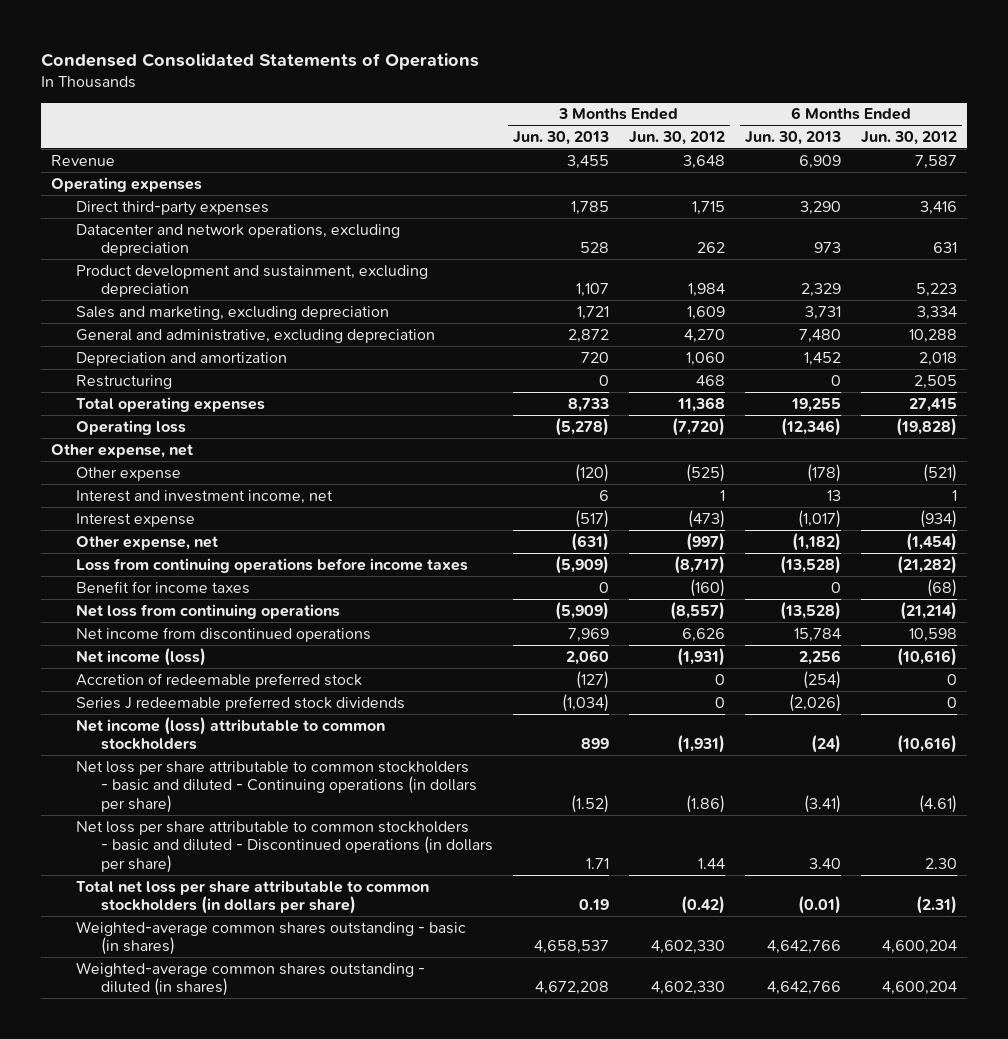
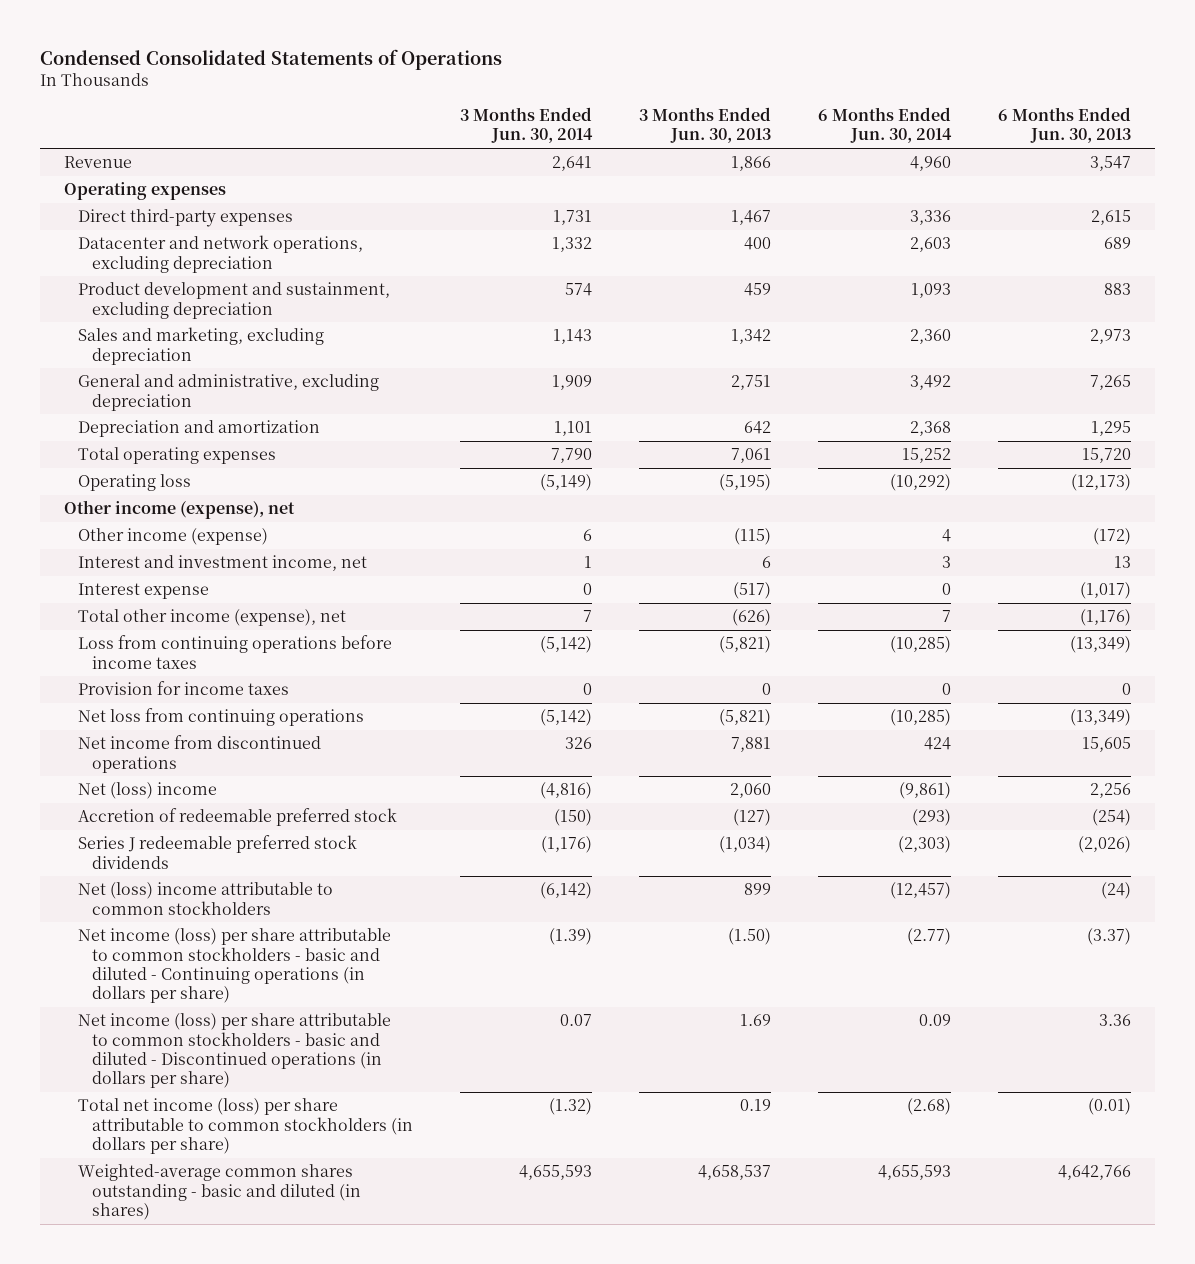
- | 3 Months Ended Jun. 30, 2013 | 3 Months Ended Jun. 30, 2012 | 6 Months Ended Jun. 30, 2013 | 6 Months Ended Jun. 30, 2012
+ | 3 Months Ended Jun. 30, 2014 | 3 Months Ended Jun. 30, 2013 | 6 Months Ended Jun. 30, 2014 | 6 Months Ended Jun. 30, 2013
- Revenue | 3,455 | 3,648 | 6,909 | 7,587
+ Revenue | 2,641 | 1,866 | 4,960 | 3,547
- Direct third-party expenses | 1,785 | 1,715 | 3,290 | 3,416
- Datacenter and network operations, excluding depreciation | 528 | 262 | 973 | 631
- Product development and sustainment, excluding depreciation | 1,107 | 1,984 | 2,329 | 5,223
- Sales and marketing, excluding depreciation | 1,721 | 1,609 | 3,731 | 3,334
- General and administrative, excluding depreciation | 2,872 | 4,270 | 7,480 | 10,288
- Depreciation and amortization | 720 | 1,060 | 1,452 | 2,018
- Restructuring | 0 | 468 | 0 | 2,505
- Total operating expenses | 8,733 | 11,368 | 19,255 | 27,415
- Operating loss | (5,278) | (7,720) | (12,346) | (19,828)
- Other expense, net
- Other expense | (120) | (525) | (178) | (521)
+ Direct third-party expenses | 1,731 | 1,467 | 3,336 | 2,615
+ Datacenter and network operations, excluding depreciation | 1,332 | 400 | 2,603 | 689
+ Product development and sustainment, excluding depreciation | 574 | 459 | 1,093 | 883
+ Sales and marketing, excluding depreciation | 1,143 | 1,342 | 2,360 | 2,973
+ General and administrative, excluding depreciation | 1,909 | 2,751 | 3,492 | 7,265
+ Depreciation and amortization | 1,101 | 642 | 2,368 | 1,295
+ Total operating expenses | 7,790 | 7,061 | 15,252 | 15,720
+ Operating loss | (5,149) | (5,195) | (10,292) | (12,173)
+ Other income (expense), net
+ Other income (expense) | 6 | (115) | 4 | (172)
- Other expense, net | (631) | (997) | (1,182) | (1,454)
- Loss from continuing operations before income taxes | (5,909) | (8,717) | (13,528) | (21,282)
- Benefit for income taxes | 0 | (160) | 0 | (68)
- Net loss from continuing operations | (5,909) | (8,557) | (13,528) | (21,214)
- Net income from discontinued operations | 7,969 | 6,626 | 15,784 | 10,598
- Net income (loss) | 2,060 | (1,931) | 2,256 | (10,616)
+ Total other income (expense), net | 7 | (626) | 7 | (1,176)
+ Loss from continuing operations before income taxes | (5,142) | (5,821) | (10,285) | (13,349)
+ Provision for income taxes | 0 | 0 | 0 | 0
+ Net loss from continuing operations | (5,142) | (5,821) | (10,285) | (13,349)
+ Net income from discontinued operations | 326 | 7,881 | 424 | 15,605
+ Net (loss) income | (4,816) | 2,060 | (9,861) | 2,256
- Net income (loss) attributable to common stockholders | 899 | (1,931) | (24) | (10,616)
- Net loss per share attributable to common stockholders - basic and diluted - Continuing operations (in dollars per share) | (1.52) | (1.86) | (3.41) | (4.61)
- Net loss per share attributable to common stockholders - basic and diluted - Discontinued operations (in dollars per share) | 1.71 | 1.44 | 3.40 | 2.30
- Total net loss per share attributable to common stockholders (in dollars per share) | 0.19 | (0.42) | (0.01) | (2.31)
- Weighted-average common shares outstanding - basic (in shares) | 4,658,537 | 4,602,330 | 4,642,766 | 4,600,204
- Weighted-average common shares outstanding - diluted (in shares) | 4,672,208 | 4,602,330 | 4,642,766 | 4,600,204
+ Net (loss) income attributable to common stockholders | (6,142) | 899 | (12,457) | (24)
+ Net income (loss) per share attributable to common stockholders - basic and diluted - Continuing operations (in dollars per share) | (1.39) | (1.50) | (2.77) | (3.37)
+ Net income (loss) per share attributable to common stockholders - basic and diluted - Discontinued operations (in dollars per share) | 0.07 | 1.69 | 0.09 | 3.36
+ Total net income (loss) per share attributable to common stockholders (in dollars per share) | (1.32) | 0.19 | (2.68) | (0.01)
+ Weighted-average common shares outstanding - basic and diluted (in shares) | 4,655,593 | 4,658,537 | 4,655,593 | 4,642,766

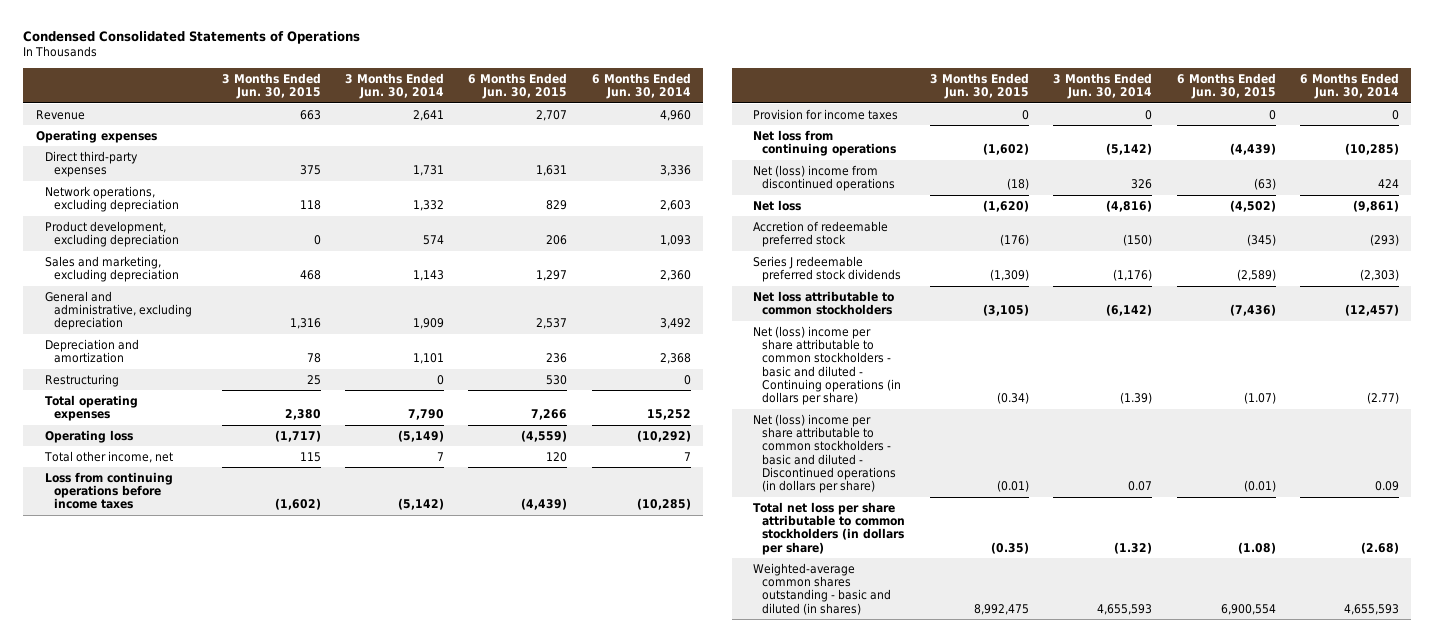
- | 3 Months Ended Jun. 30, 2014 | 3 Months Ended Jun. 30, 2013 | 6 Months Ended Jun. 30, 2014 | 6 Months Ended Jun. 30, 2013
+ | 3 Months Ended Jun. 30, 2015 | 3 Months Ended Jun. 30, 2014 | 6 Months Ended Jun. 30, 2015 | 6 Months Ended Jun. 30, 2014
- Datacenter and network operations, excluding depreciation | 1,332 | 400 | 2,603 | 689
- Product development and sustainment, excluding depreciation | 574 | 459 | 1,093 | 883
+ Network operations, excluding depreciation | 118 | 1,332 | 829 | 2,603
+ Product development, excluding depreciation | 0 | 574 | 206 | 1,093
+ Restructuring | 25 | 0 | 530 | 0
- Other income (expense), net
- Other income (expense) | 6 | (115) | 4 | (172)
- Interest and investment income, net | 1 | 6 | 3 | 13
- Interest expense | 0 | (517) | 0 | (1,017)
- Total other income (expense), net | 7 | (626) | 7 | (1,176)
+ Total other income, net | 115 | 7 | 120 | 7
- Net income from discontinued operations | 326 | 7,881 | 424 | 15,605
- Net (loss) income | (4,816) | 2,060 | (9,861) | 2,256
+ Net (loss) income from discontinued operations | (18) | 326 | (63) | 424
+ Net loss | (1,620) | (4,816) | (4,502) | (9,861)
- Net (loss) income attributable to common stockholders | (6,142) | 899 | (12,457) | (24)
- Net income (loss) per share attributable to common stockholders - basic and diluted - Continuing operations (in dollars per share) | (1.39) | (1.50) | (2.77) | (3.37)
- Net income (loss) per share attributable to common stockholders - basic and diluted - Discontinued operations (in dollars per share) | 0.07 | 1.69 | 0.09 | 3.36
- Total net income (loss) per share attributable to common stockholders (in dollars per share) | (1.32) | 0.19 | (2.68) | (0.01)
+ Net loss attributable to common stockholders | (3,105) | (6,142) | (7,436) | (12,457)
+ Net (loss) income per share attributable to common stockholders - basic and diluted - Continuing operations (in dollars per share) | (0.34) | (1.39) | (1.07) | (2.77)
+ Net (loss) income per share attributable to common stockholders - basic and diluted - Discontinued operations (in dollars per share) | (0.01) | 0.07 | (0.01) | 0.09
+ Total net loss per share attributable to common stockholders (in dollars per share) | (0.35) | (1.32) | (1.08) | (2.68)

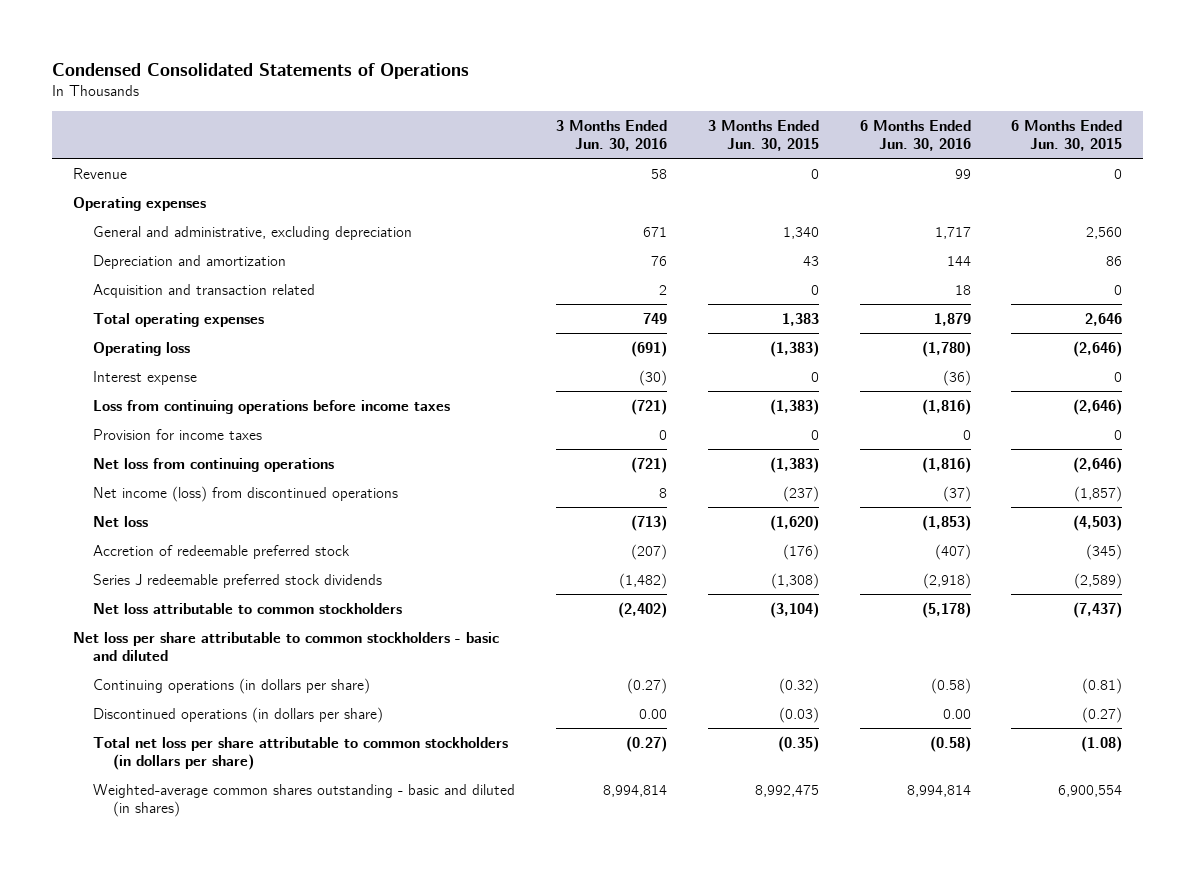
- | 3 Months Ended Jun. 30, 2015 | 3 Months Ended Jun. 30, 2014 | 6 Months Ended Jun. 30, 2015 | 6 Months Ended Jun. 30, 2014
+ | 3 Months Ended Jun. 30, 2016 | 3 Months Ended Jun. 30, 2015 | 6 Months Ended Jun. 30, 2016 | 6 Months Ended Jun. 30, 2015
- Revenue | 663 | 2,641 | 2,707 | 4,960
+ Revenue | 58 | 0 | 99 | 0
- Direct third-party expenses | 375 | 1,731 | 1,631 | 3,336
- Network operations, excluding depreciation | 118 | 1,332 | 829 | 2,603
- Product development, excluding depreciation | 0 | 574 | 206 | 1,093
- Sales and marketing, excluding depreciation | 468 | 1,143 | 1,297 | 2,360
- General and administrative, excluding depreciation | 1,316 | 1,909 | 2,537 | 3,492
- Depreciation and amortization | 78 | 1,101 | 236 | 2,368
- Restructuring | 25 | 0 | 530 | 0
- Total operating expenses | 2,380 | 7,790 | 7,266 | 15,252
- Operating loss | (1,717) | (5,149) | (4,559) | (10,292)
- Total other income, net | 115 | 7 | 120 | 7
- Loss from continuing operations before income taxes | (1,602) | (5,142) | (4,439) | (10,285)
+ General and administrative, excluding depreciation | 671 | 1,340 | 1,717 | 2,560
+ Depreciation and amortization | 76 | 43 | 144 | 86
+ Acquisition and transaction related | 2 | 0 | 18 | 0
+ Total operating expenses | 749 | 1,383 | 1,879 | 2,646
+ Operating loss | (691) | (1,383) | (1,780) | (2,646)
+ Interest expense | (30) | 0 | (36) | 0
+ Loss from continuing operations before income taxes | (721) | (1,383) | (1,816) | (2,646)
- Net loss from continuing operations | (1,602) | (5,142) | (4,439) | (10,285)
- Net (loss) income from discontinued operations | (18) | 326 | (63) | 424
- Net loss | (1,620) | (4,816) | (4,502) | (9,861)
+ Net loss from continuing operations | (721) | (1,383) | (1,816) | (2,646)
+ Net income (loss) from discontinued operations | 8 | (237) | (37) | (1,857)
+ Net loss | (713) | (1,620) | (1,853) | (4,503)
- Series J redeemable preferred stock dividends | (1,309) | (1,176) | (2,589) | (2,303)
- Net loss attributable to common stockholders | (3,105) | (6,142) | (7,436) | (12,457)
- Net (loss) income per share attributable to common stockholders - basic and diluted - Continuing operations (in dollars per share) | (0.34) | (1.39) | (1.07) | (2.77)
- Net (loss) income per share attributable to common stockholders - basic and diluted - Discontinued operations (in dollars per share) | (0.01) | 0.07 | (0.01) | 0.09
+ Series J redeemable preferred stock dividends | (1,482) | (1,308) | (2,918) | (2,589)
+ Net loss attributable to common stockholders | (2,402) | (3,104) | (5,178) | (7,437)
+ Net loss per share attributable to common stockholders - basic and diluted
+ Continuing operations (in dollars per share) | (0.27) | (0.32) | (0.58) | (0.81)
+ Discontinued operations (in dollars per share) | 0.00 | (0.03) | 0.00 | (0.27)

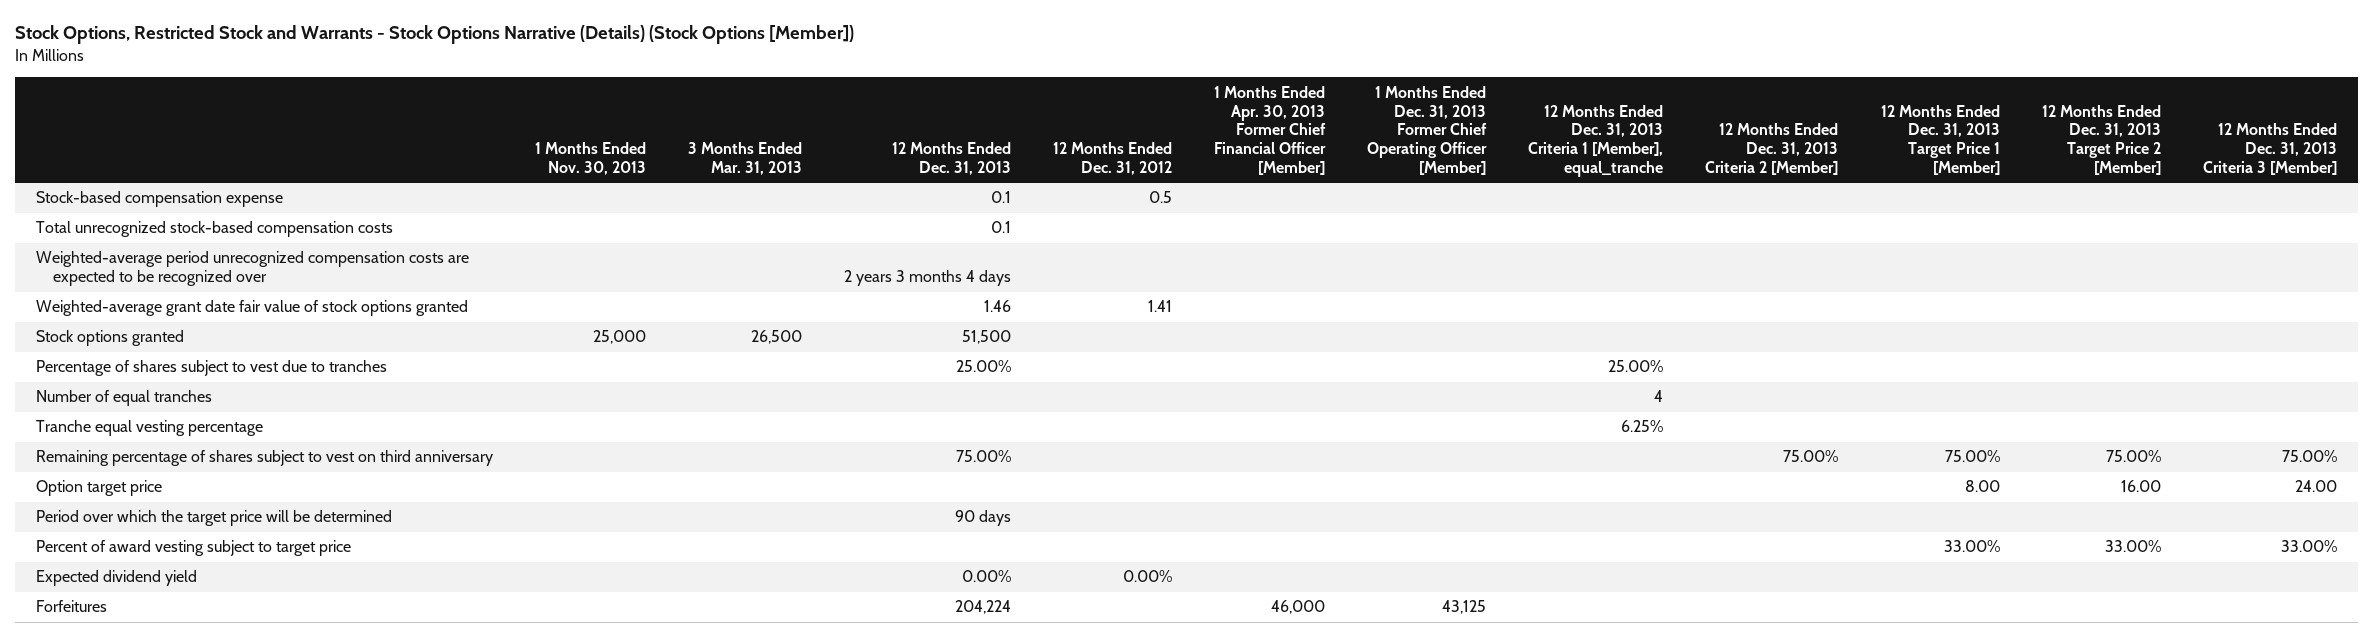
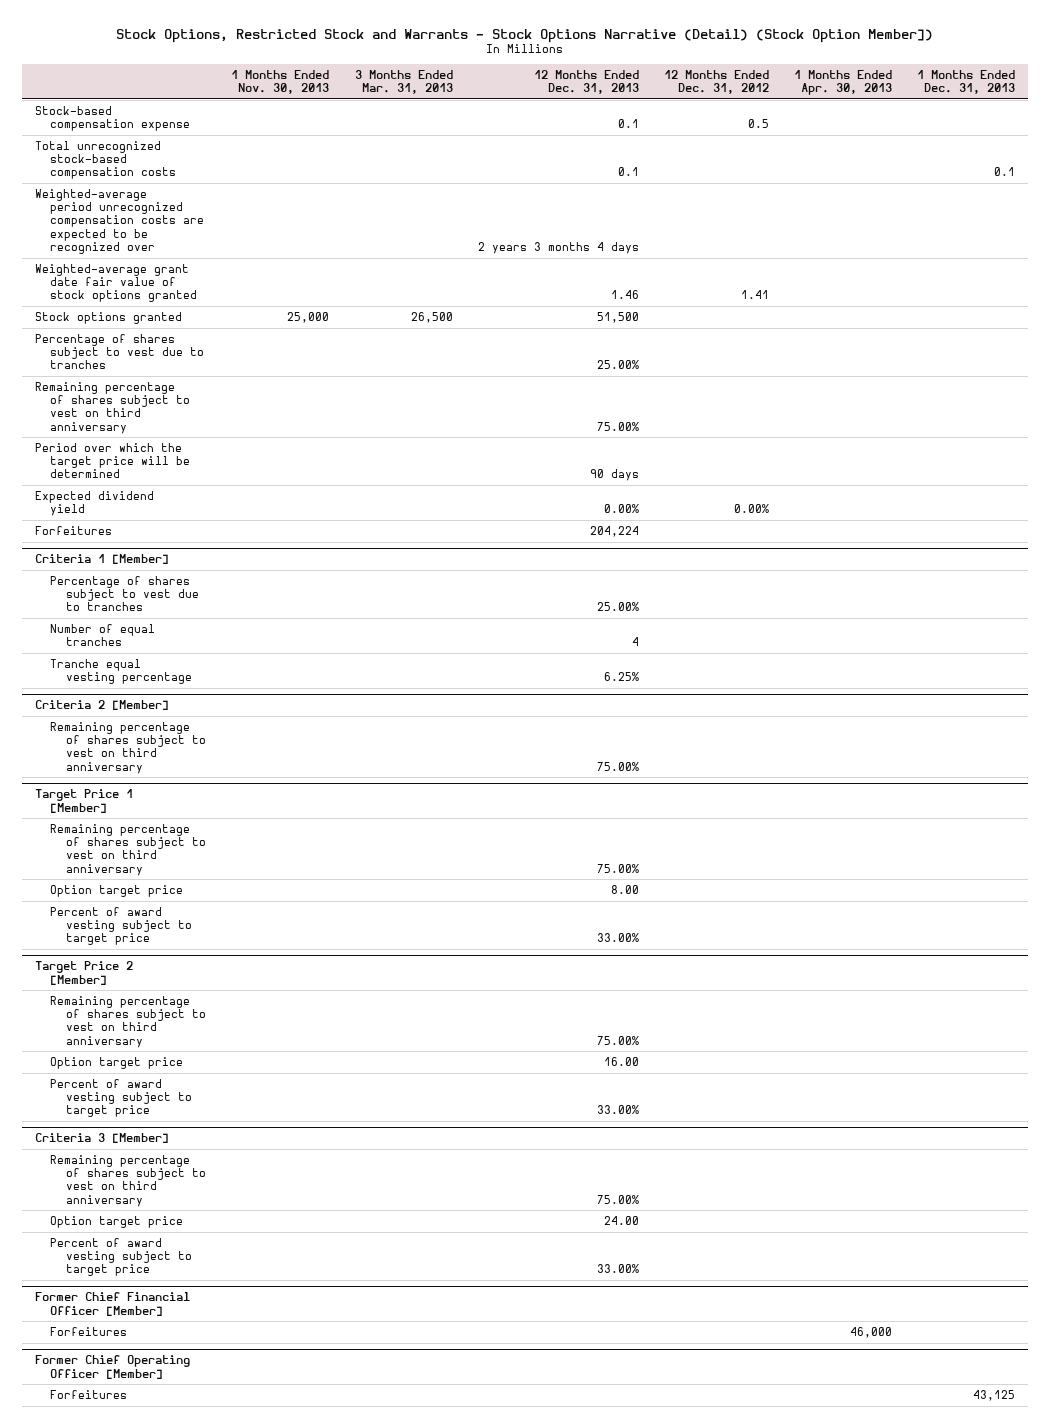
- Stock Options, Restricted Stock and Warrants - Stock Options Narrative (Details) (Stock Options [Member])
+ Stock Options, Restricted Stock and Warrants - Stock Options Narrative (Detail) (Stock Option Member])
- | 1 Months Ended Nov. 30, 2013 | 3 Months Ended Mar. 31, 2013 | 12 Months Ended Dec. 31, 2013 | 12 Months Ended Dec. 31, 2012 | 1 Months Ended Apr. 30, 2013 Former Chief Financial Officer [Member] | 1 Months Ended Dec. 31, 2013 Former Chief Operating Officer [Member] | 12 Months Ended Dec. 31, 2013 Criteria 1 [Member], equal_tranche | 12 Months Ended Dec. 31, 2013 Criteria 2 [Member] | 12 Months Ended Dec. 31, 2013 Target Price 1 [Member] | 12 Months Ended Dec. 31, 2013 Target Price 2 [Member] | 12 Months Ended Dec. 31, 2013 Criteria 3 [Member]
+ | 1 Months Ended Nov. 30, 2013 | 3 Months Ended Mar. 31, 2013 | 12 Months Ended Dec. 31, 2013 | 12 Months Ended Dec. 31, 2012 | 1 Months Ended Apr. 30, 2013 | 1 Months Ended Dec. 31, 2013
- Number of equal tranches | | | | | | | 4 | | | |
- Tranche equal vesting percentage | | | | | | | 6.25% | | | |
- Option target price | | | | | | | | | 8.00 | 16.00 | 24.00
- Percent of award vesting subject to target price | | | | | | | | | 33.00% | 33.00% | 33.00%
+ Criteria 1 [Member]
+ Percentage of shares subject to vest due to tranches | | | 25.00% | | |
+ Number of equal tranches | | | 4 | | |
+ Tranche equal vesting percentage | | | 6.25% | | |
+ Criteria 2 [Member]
+ Remaining percentage of shares subject to vest on third anniversary | | | 75.00% | | |
+ Target Price 1 [Member]
+ Remaining percentage of shares subject to vest on third anniversary | | | 75.00% | | |
+ Option target price | | | 8.00 | | |
+ Percent of award vesting subject to target price | | | 33.00% | | |
+ Target Price 2 [Member]
+ Remaining percentage of shares subject to vest on third anniversary | | | 75.00% | | |
+ Option target price | | | 16.00 | | |
+ Percent of award vesting subject to target price | | | 33.00% | | |
+ Criteria 3 [Member]
+ Remaining percentage of shares subject to vest on third anniversary | | | 75.00% | | |
+ Option target price | | | 24.00 | | |
+ Percent of award vesting subject to target price | | | 33.00% | | |
+ Former Chief Financial Officer [Member]
+ Forfeitures | | | | | 46,000 |
+ Former Chief Operating Officer [Member]
+ Forfeitures | | | | | | 43,125

